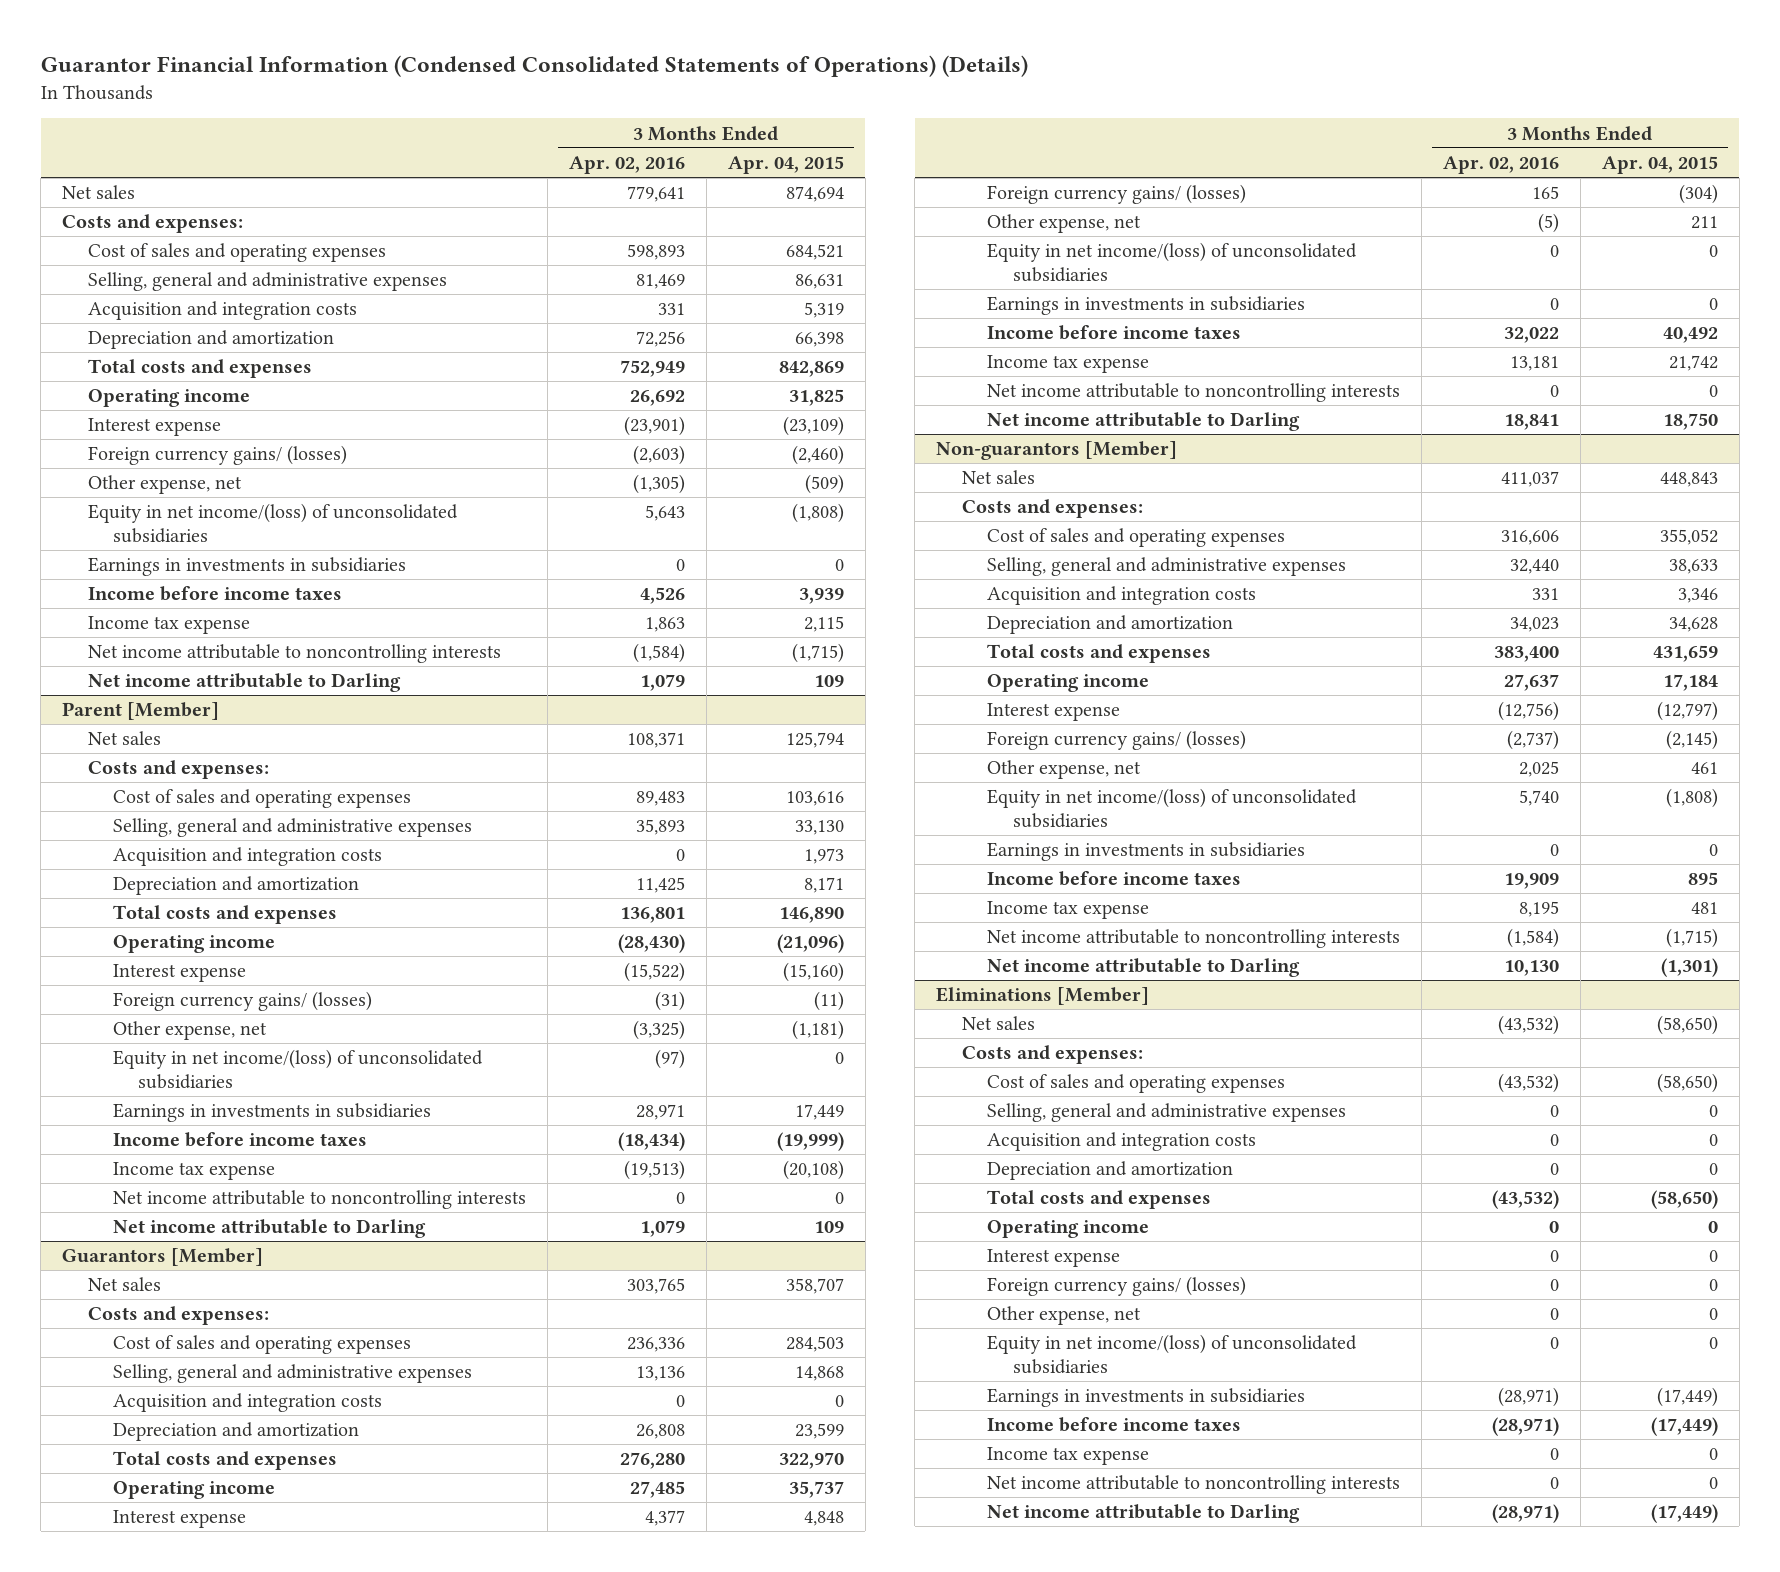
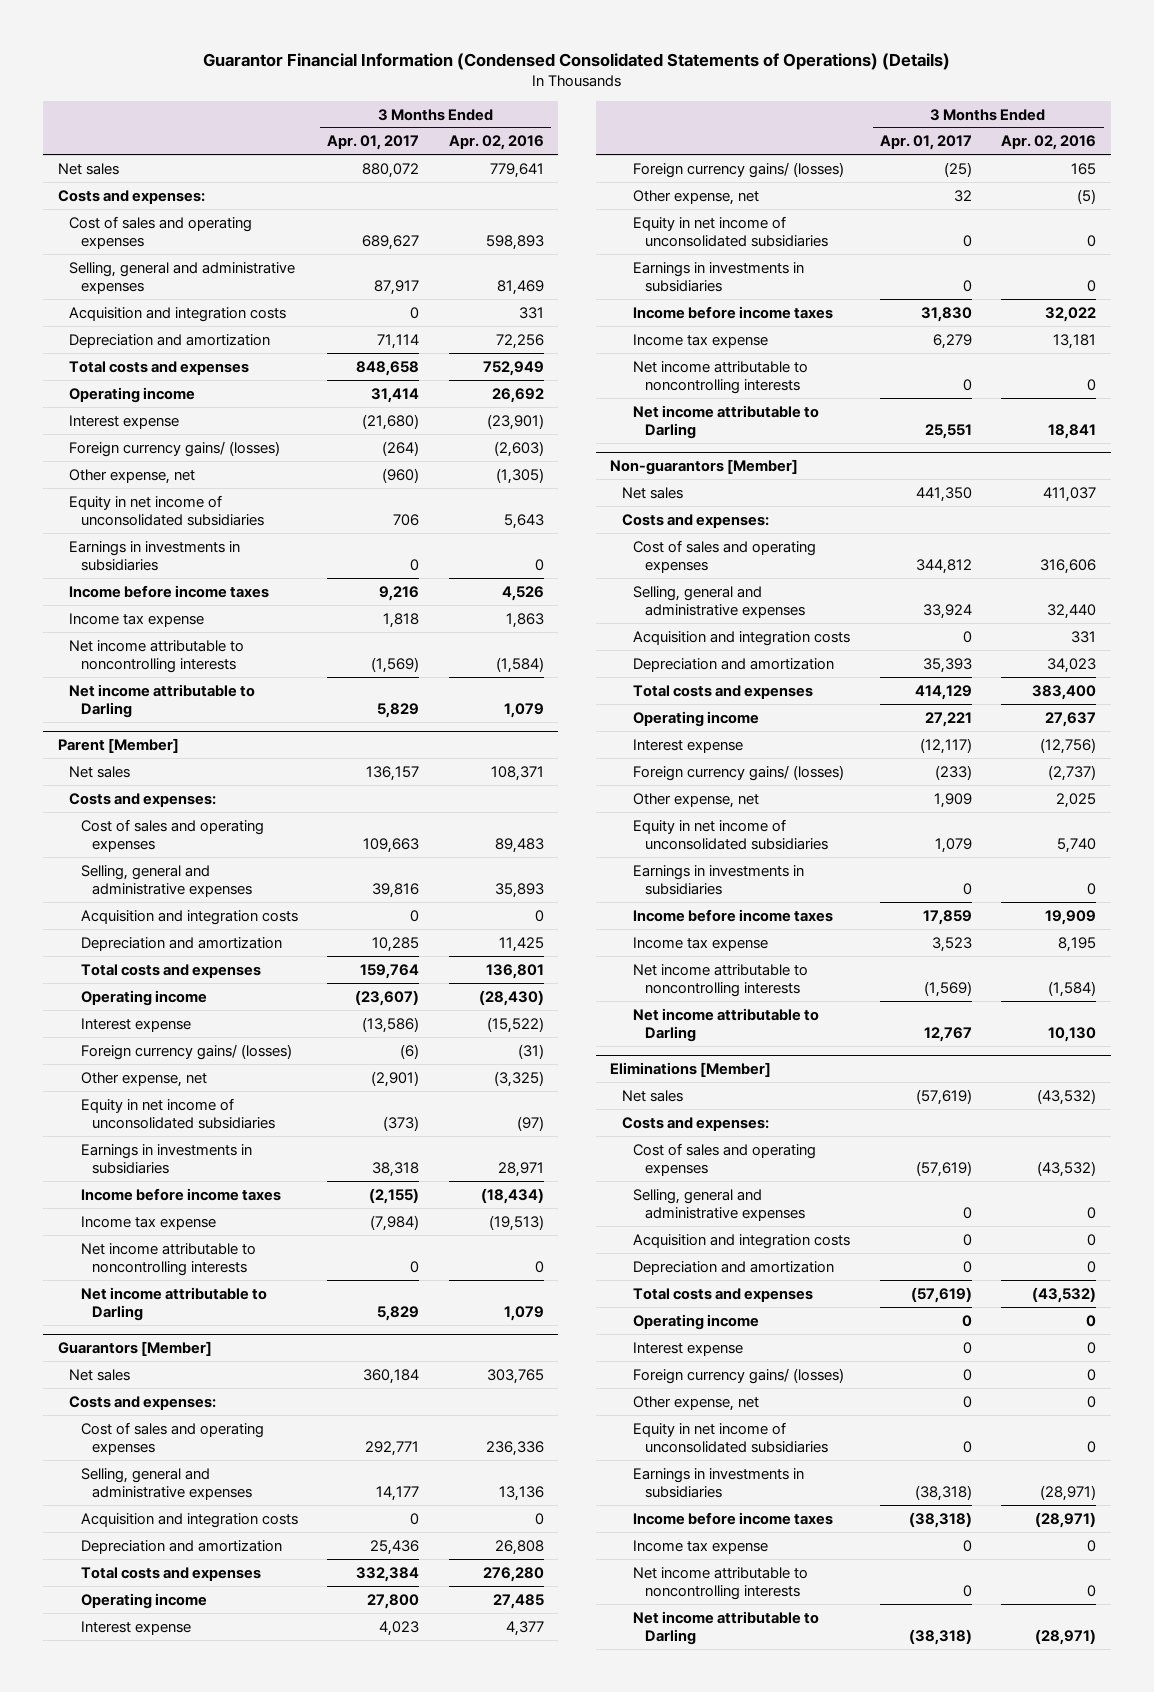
- | 3 Months Ended Apr. 02, 2016 | 3 Months Ended Apr. 04, 2015
+ | 3 Months Ended Apr. 01, 2017 | 3 Months Ended Apr. 02, 2016
- Equity in net income/(loss) of unconsolidated subsidiaries | 5,643 | (1,808)
+ Equity in net income of unconsolidated subsidiaries | 706 | 5,643
@ Parent [Member]
- Equity in net income/(loss) of unconsolidated subsidiaries | (97) | 0
+ Equity in net income of unconsolidated subsidiaries | (373) | (97)
@ Guarantors [Member]
- Equity in net income/(loss) of unconsolidated subsidiaries | 0 | 0
+ Equity in net income of unconsolidated subsidiaries | 0 | 0
@ Non-guarantors [Member]
- Equity in net income/(loss) of unconsolidated subsidiaries | 5,740 | (1,808)
+ Equity in net income of unconsolidated subsidiaries | 1,079 | 5,740
@ Eliminations [Member]
- Equity in net income/(loss) of unconsolidated subsidiaries | 0 | 0
+ Equity in net income of unconsolidated subsidiaries | 0 | 0

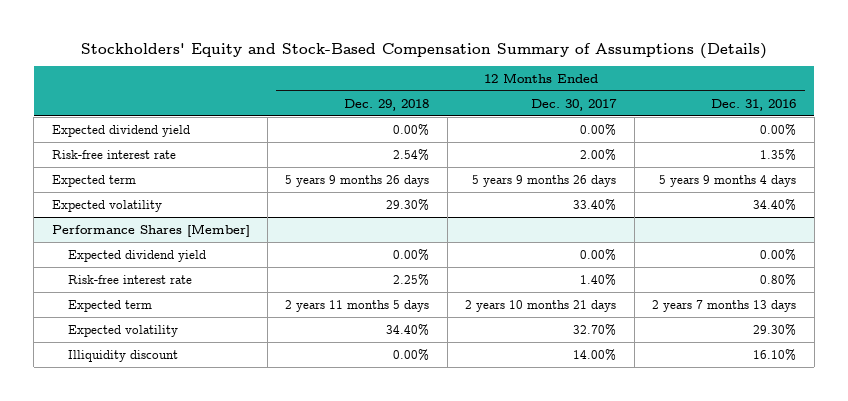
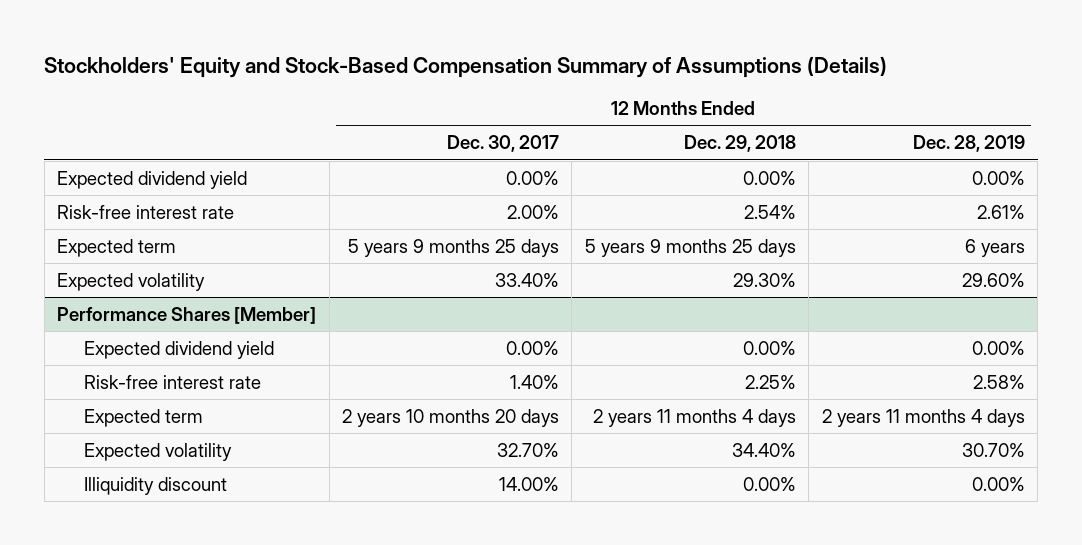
- | 12 Months Ended Dec. 29, 2018 | 12 Months Ended Dec. 30, 2017 | 12 Months Ended Dec. 31, 2016
+ | 12 Months Ended Dec. 30, 2017 | 12 Months Ended Dec. 29, 2018 | 12 Months Ended Dec. 28, 2019
- Expected term | 5 years 9 months 26 days | 5 years 9 months 26 days | 5 years 9 months 4 days
+ Expected term | 5 years 9 months 25 days | 5 years 9 months 25 days | 6 years
@ Performance Shares [Member]
- Expected term | 2 years 11 months 5 days | 2 years 10 months 21 days | 2 years 7 months 13 days
+ Expected term | 2 years 10 months 20 days | 2 years 11 months 4 days | 2 years 11 months 4 days

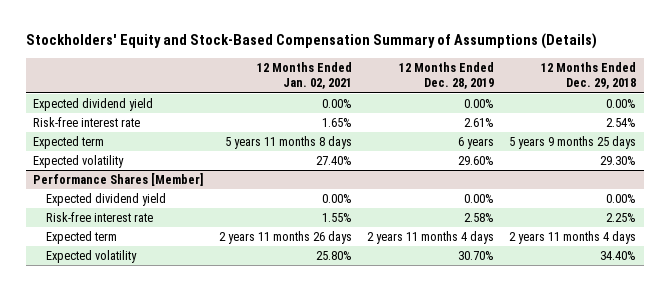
- | 12 Months Ended Dec. 30, 2017 | 12 Months Ended Dec. 29, 2018 | 12 Months Ended Dec. 28, 2019
+ | 12 Months Ended Jan. 02, 2021 | 12 Months Ended Dec. 28, 2019 | 12 Months Ended Dec. 29, 2018
@ Performance Shares [Member]
- Illiquidity discount | 14.00% | 0.00% | 0.00%

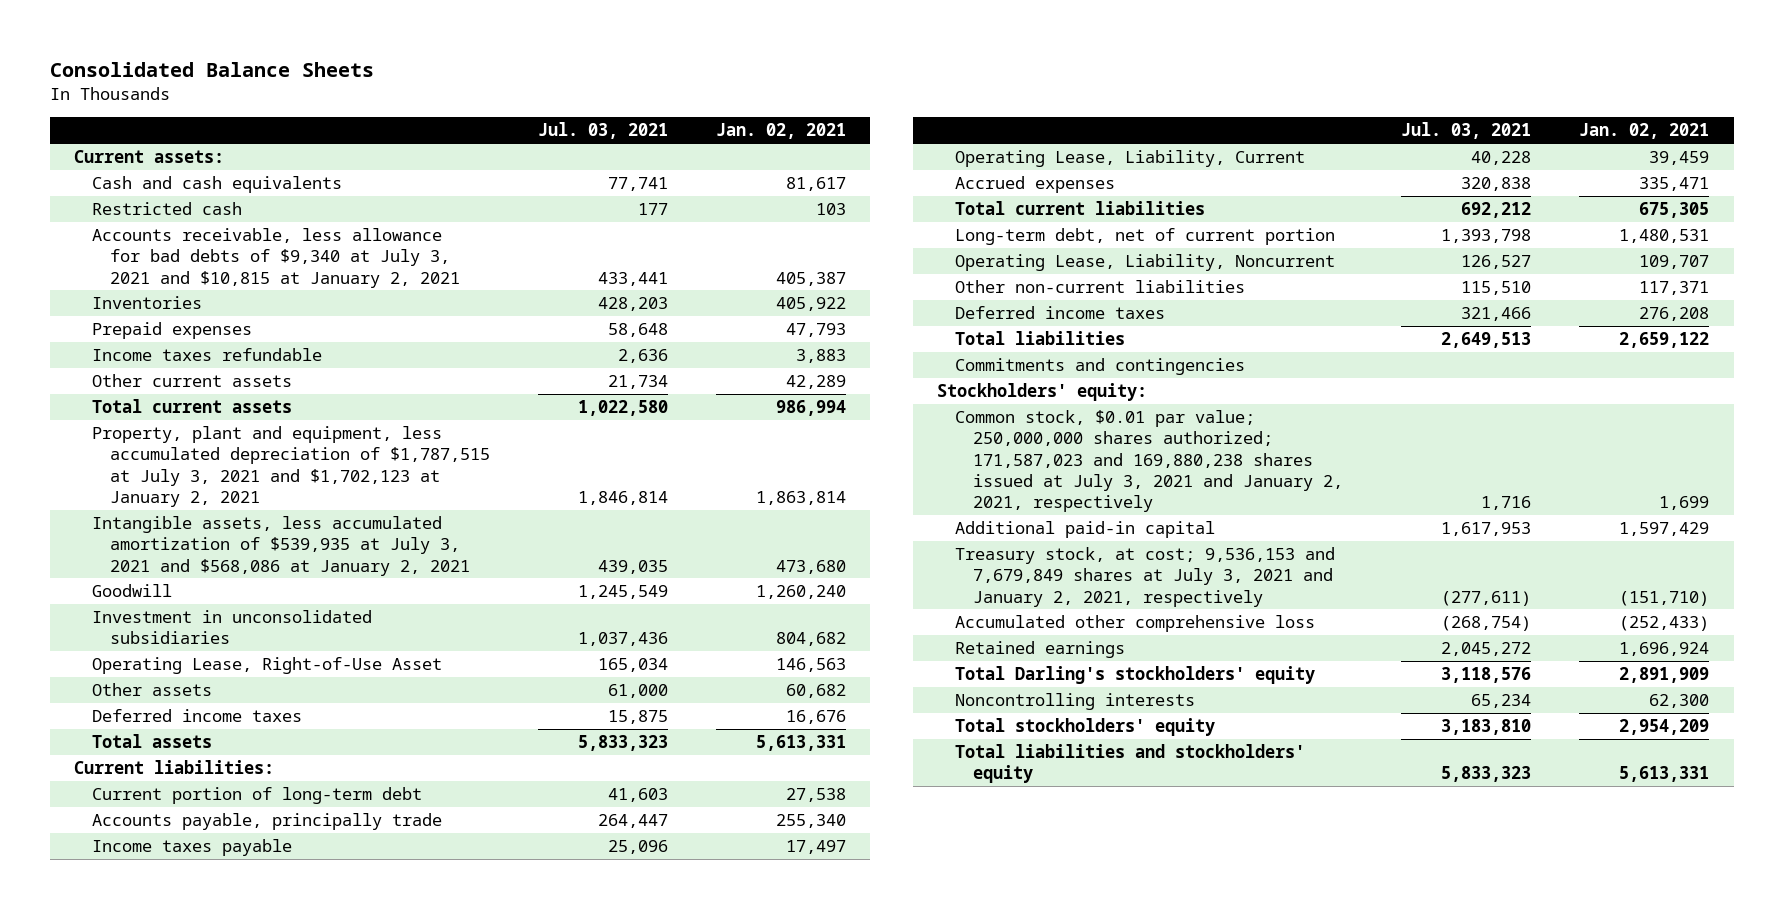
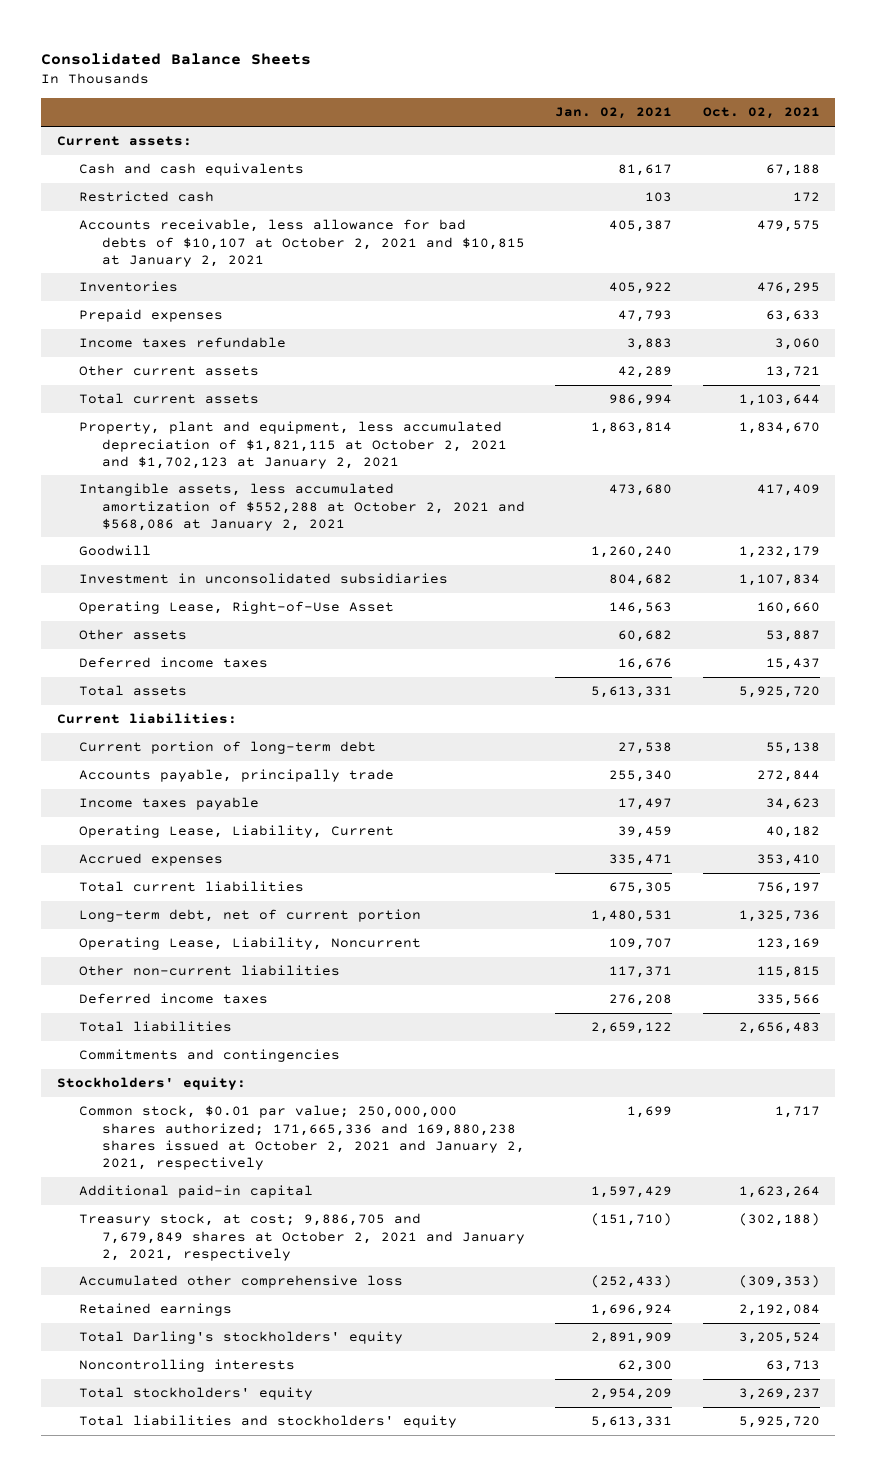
- | Jul. 03, 2021 | Jan. 02, 2021
+ | Jan. 02, 2021 | Oct. 02, 2021
- Accounts receivable, less allowance for bad debts of $9,340 at July 3, 2021 and $10,815 at January 2, 2021 | 433,441 | 405,387
+ Accounts receivable, less allowance for bad debts of $10,107 at October 2, 2021 and $10,815 at January 2, 2021 | 405,387 | 479,575
- Property, plant and equipment, less accumulated depreciation of $1,787,515 at July 3, 2021 and $1,702,123 at January 2, 2021 | 1,846,814 | 1,863,814
- Intangible assets, less accumulated amortization of $539,935 at July 3, 2021 and $568,086 at January 2, 2021 | 439,035 | 473,680
+ Property, plant and equipment, less accumulated depreciation of $1,821,115 at October 2, 2021 and $1,702,123 at January 2, 2021 | 1,863,814 | 1,834,670
+ Intangible assets, less accumulated amortization of $552,288 at October 2, 2021 and $568,086 at January 2, 2021 | 473,680 | 417,409
- Common stock, $0.01 par value; 250,000,000 shares authorized; 171,587,023 and 169,880,238 shares issued at July 3, 2021 and January 2, 2021, respectively | 1,716 | 1,699
+ Common stock, $0.01 par value; 250,000,000 shares authorized; 171,665,336 and 169,880,238 shares issued at October 2, 2021 and January 2, 2021, respectively | 1,699 | 1,717
- Treasury stock, at cost; 9,536,153 and 7,679,849 shares at July 3, 2021 and January 2, 2021, respectively | (277,611) | (151,710)
+ Treasury stock, at cost; 9,886,705 and 7,679,849 shares at October 2, 2021 and January 2, 2021, respectively | (151,710) | (302,188)

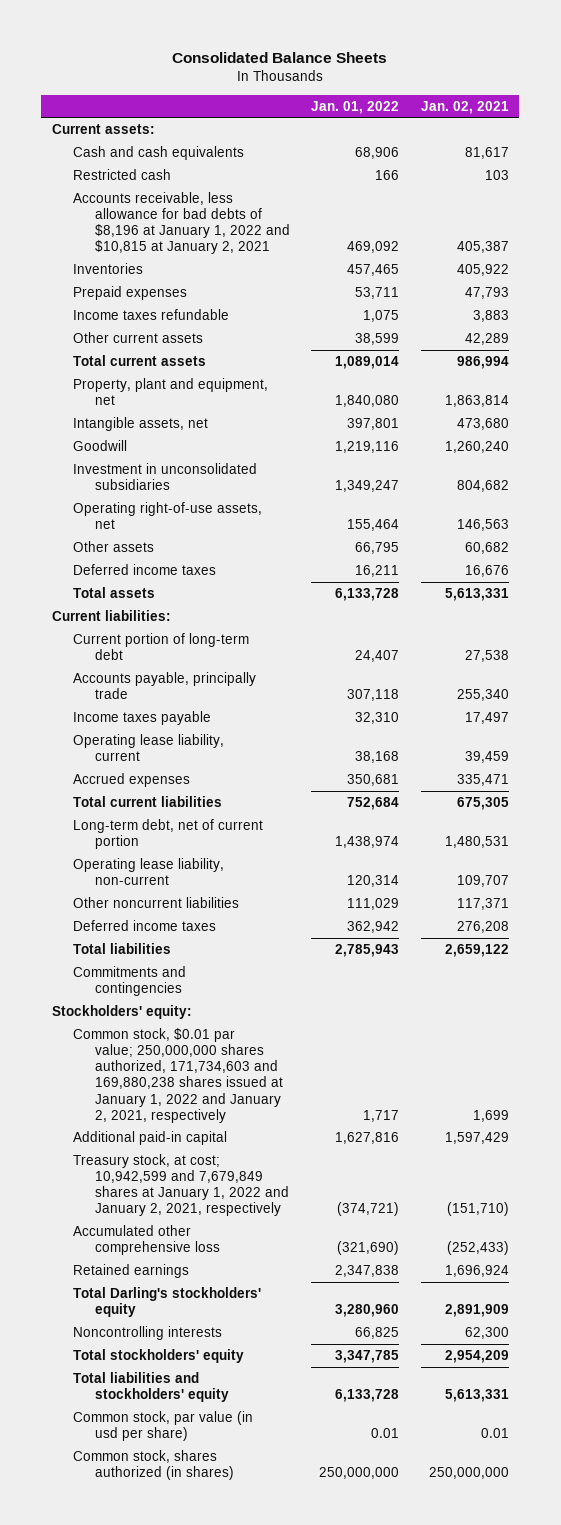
- | Jan. 02, 2021 | Oct. 02, 2021
+ | Jan. 01, 2022 | Jan. 02, 2021
- Accounts receivable, less allowance for bad debts of $10,107 at October 2, 2021 and $10,815 at January 2, 2021 | 405,387 | 479,575
+ Accounts receivable, less allowance for bad debts of $8,196 at January 1, 2022 and $10,815 at January 2, 2021 | 469,092 | 405,387
- Property, plant and equipment, less accumulated depreciation of $1,821,115 at October 2, 2021 and $1,702,123 at January 2, 2021 | 1,863,814 | 1,834,670
- Intangible assets, less accumulated amortization of $552,288 at October 2, 2021 and $568,086 at January 2, 2021 | 473,680 | 417,409
+ Property, plant and equipment, net | 1,840,080 | 1,863,814
+ Intangible assets, net | 397,801 | 473,680
- Operating Lease, Right-of-Use Asset | 146,563 | 160,660
+ Operating right-of-use assets, net | 155,464 | 146,563
- Operating Lease, Liability, Current | 39,459 | 40,182
+ Operating lease liability, current | 38,168 | 39,459
- Operating Lease, Liability, Noncurrent | 109,707 | 123,169
- Other non-current liabilities | 117,371 | 115,815
+ Operating lease liability, non-current | 120,314 | 109,707
+ Other noncurrent liabilities | 111,029 | 117,371
- Common stock, $0.01 par value; 250,000,000 shares authorized; 171,665,336 and 169,880,238 shares issued at October 2, 2021 and January 2, 2021, respectively | 1,699 | 1,717
+ Common stock, $0.01 par value; 250,000,000 shares authorized, 171,734,603 and 169,880,238 shares issued at January 1, 2022 and January 2, 2021, respectively | 1,717 | 1,699
- Treasury stock, at cost; 9,886,705 and 7,679,849 shares at October 2, 2021 and January 2, 2021, respectively | (151,710) | (302,188)
+ Treasury stock, at cost; 10,942,599 and 7,679,849 shares at January 1, 2022 and January 2, 2021, respectively | (374,721) | (151,710)
+ Common stock, par value (in usd per share) | 0.01 | 0.01
+ Common stock, shares authorized (in shares) | 250,000,000 | 250,000,000

